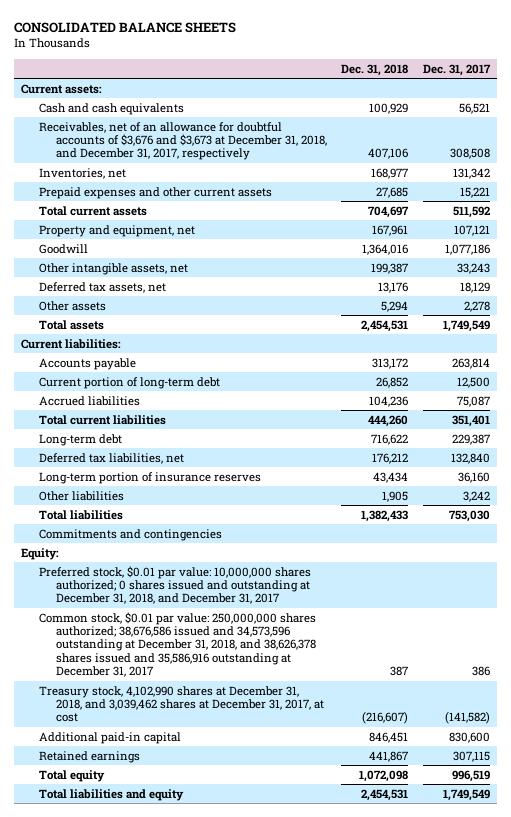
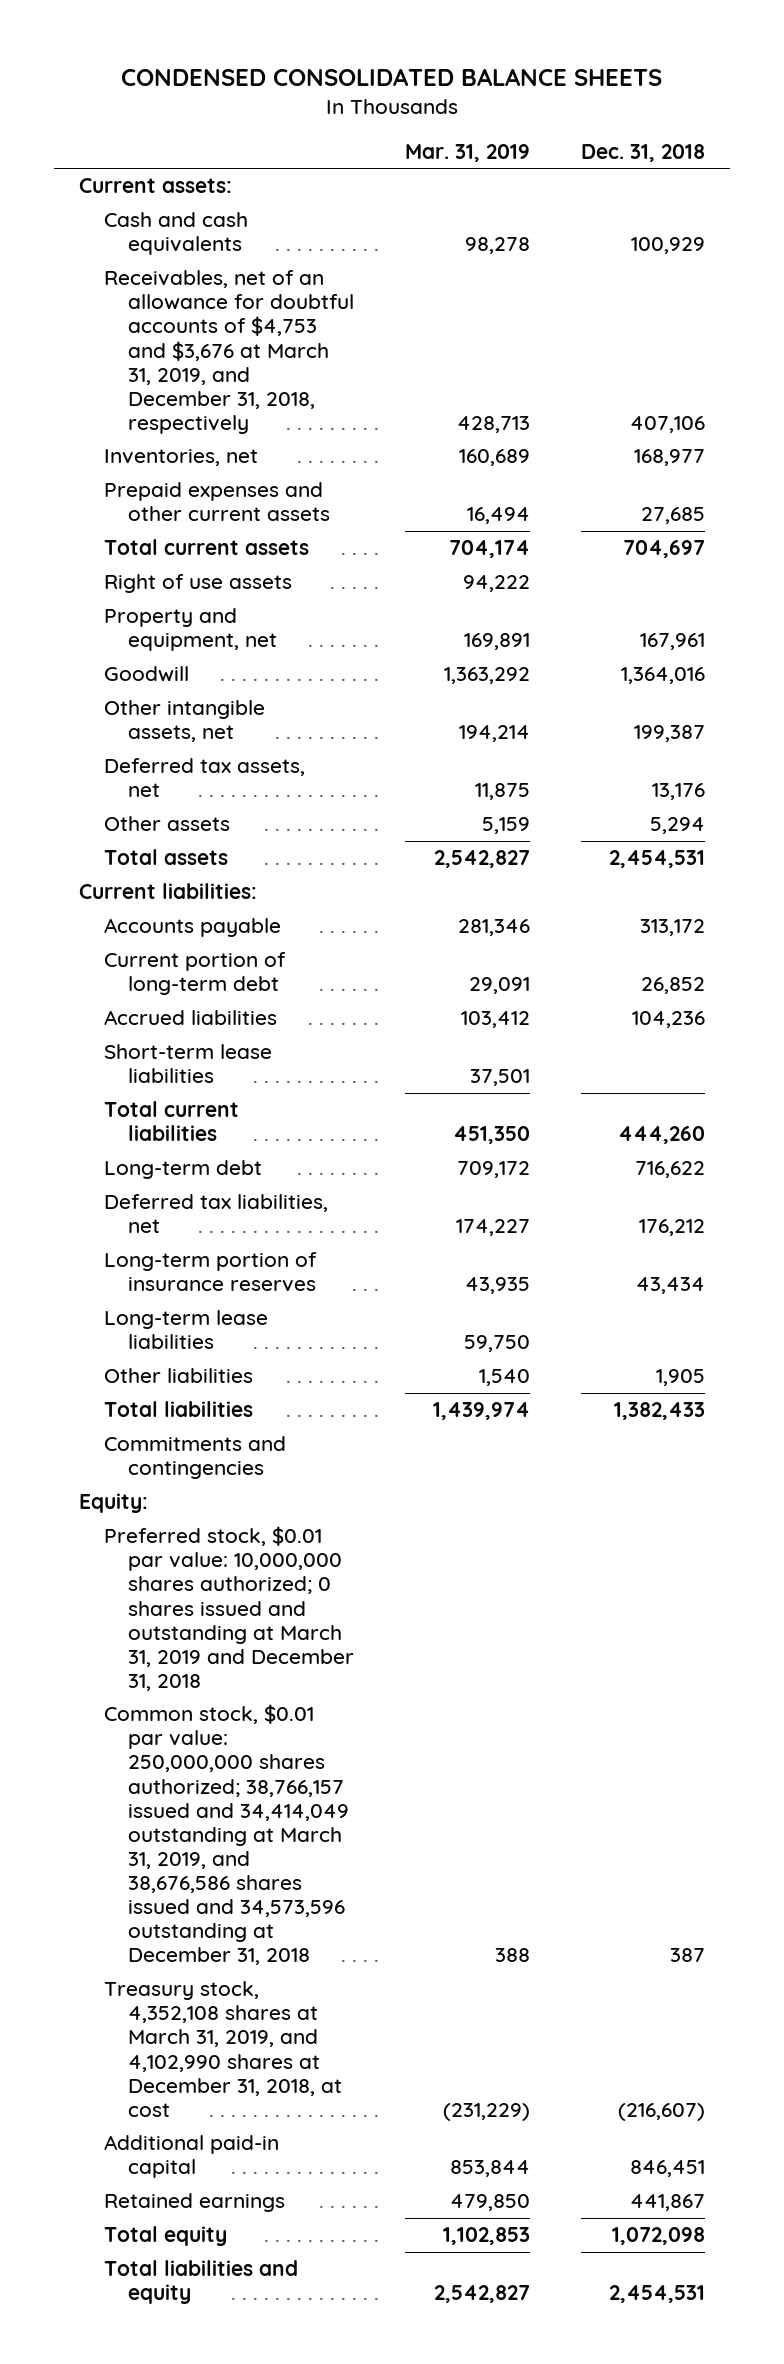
- CONSOLIDATED BALANCE SHEETS
+ CONDENSED CONSOLIDATED BALANCE SHEETS
- | Dec. 31, 2018 | Dec. 31, 2017
+ | Mar. 31, 2019 | Dec. 31, 2018
- Receivables, net of an allowance for doubtful accounts of $3,676 and $3,673 at December 31, 2018, and December 31, 2017, respectively | 407,106 | 308,508
+ Receivables, net of an allowance for doubtful accounts of $4,753 and $3,676 at March 31, 2019, and December 31, 2018, respectively | 428,713 | 407,106
+ Right of use assets | 94,222 |
+ Short-term lease liabilities | 37,501 |
+ Long-term lease liabilities | 59,750 |
- Preferred stock, $0.01 par value: 10,000,000 shares authorized; 0 shares issued and outstanding at December 31, 2018, and December 31, 2017
- Common stock, $0.01 par value: 250,000,000 shares authorized; 38,676,586 issued and 34,573,596 outstanding at December 31, 2018, and 38,626,378 shares issued and 35,586,916 outstanding at December 31, 2017 | 387 | 386
- Treasury stock, 4,102,990 shares at December 31, 2018, and 3,039,462 shares at December 31, 2017, at cost | (216,607) | (141,582)
+ Preferred stock, $0.01 par value: 10,000,000 shares authorized; 0 shares issued and outstanding at March 31, 2019 and December 31, 2018
+ Common stock, $0.01 par value: 250,000,000 shares authorized; 38,766,157 issued and 34,414,049 outstanding at March 31, 2019, and 38,676,586 shares issued and 34,573,596 outstanding at December 31, 2018 | 388 | 387
+ Treasury stock, 4,352,108 shares at March 31, 2019, and 4,102,990 shares at December 31, 2018, at cost | (231,229) | (216,607)

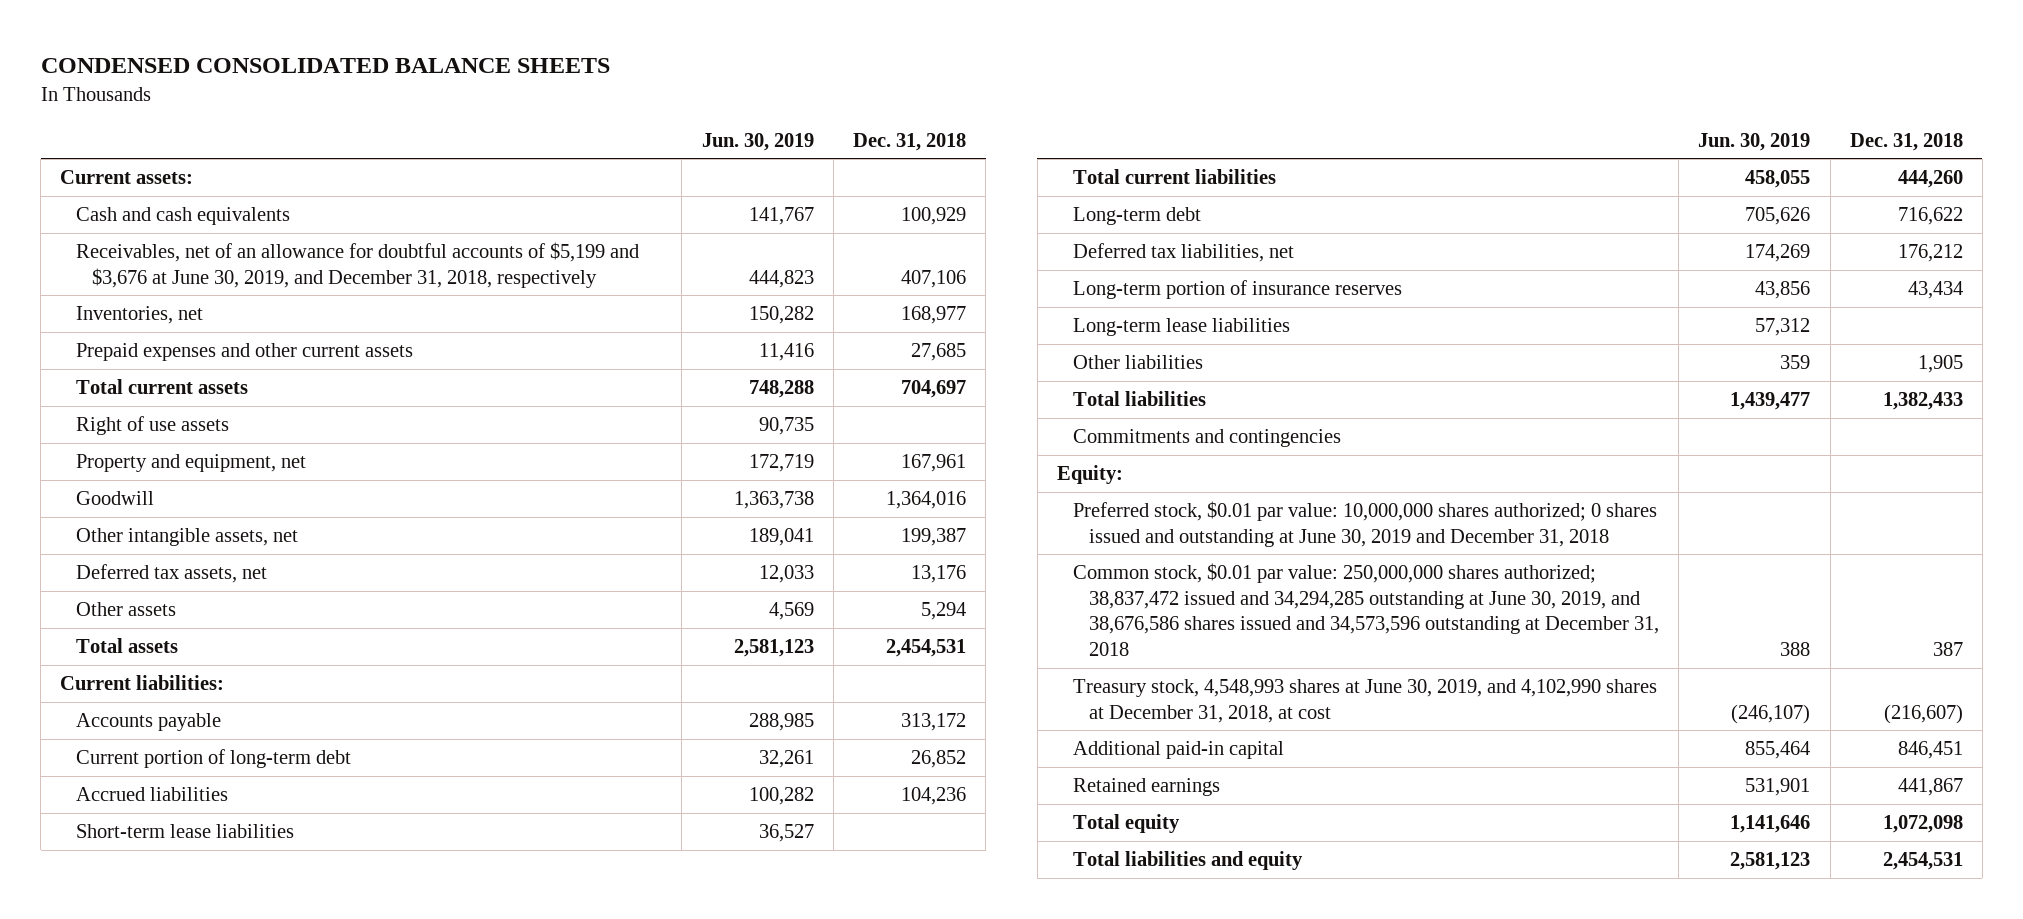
- | Mar. 31, 2019 | Dec. 31, 2018
+ | Jun. 30, 2019 | Dec. 31, 2018
- Receivables, net of an allowance for doubtful accounts of $4,753 and $3,676 at March 31, 2019, and December 31, 2018, respectively | 428,713 | 407,106
+ Receivables, net of an allowance for doubtful accounts of $5,199 and $3,676 at June 30, 2019, and December 31, 2018, respectively | 444,823 | 407,106
- Preferred stock, $0.01 par value: 10,000,000 shares authorized; 0 shares issued and outstanding at March 31, 2019 and December 31, 2018
- Common stock, $0.01 par value: 250,000,000 shares authorized; 38,766,157 issued and 34,414,049 outstanding at March 31, 2019, and 38,676,586 shares issued and 34,573,596 outstanding at December 31, 2018 | 388 | 387
- Treasury stock, 4,352,108 shares at March 31, 2019, and 4,102,990 shares at December 31, 2018, at cost | (231,229) | (216,607)
+ Preferred stock, $0.01 par value: 10,000,000 shares authorized; 0 shares issued and outstanding at June 30, 2019 and December 31, 2018
+ Common stock, $0.01 par value: 250,000,000 shares authorized; 38,837,472 issued and 34,294,285 outstanding at June 30, 2019, and 38,676,586 shares issued and 34,573,596 outstanding at December 31, 2018 | 388 | 387
+ Treasury stock, 4,548,993 shares at June 30, 2019, and 4,102,990 shares at December 31, 2018, at cost | (246,107) | (216,607)

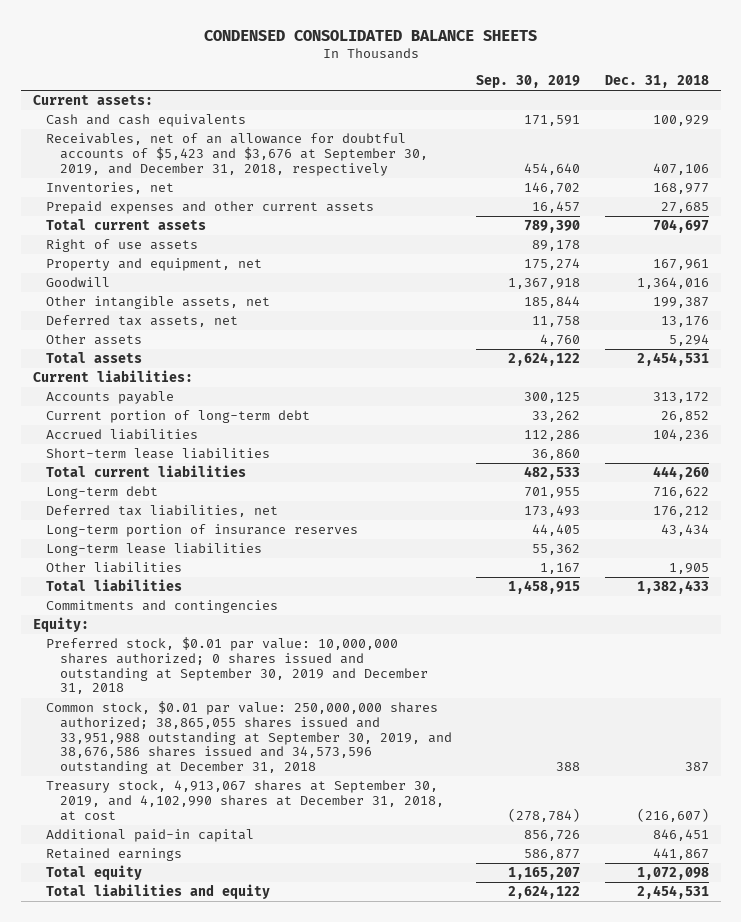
- | Jun. 30, 2019 | Dec. 31, 2018
+ | Sep. 30, 2019 | Dec. 31, 2018
- Receivables, net of an allowance for doubtful accounts of $5,199 and $3,676 at June 30, 2019, and December 31, 2018, respectively | 444,823 | 407,106
+ Receivables, net of an allowance for doubtful accounts of $5,423 and $3,676 at September 30, 2019, and December 31, 2018, respectively | 454,640 | 407,106
- Preferred stock, $0.01 par value: 10,000,000 shares authorized; 0 shares issued and outstanding at June 30, 2019 and December 31, 2018
- Common stock, $0.01 par value: 250,000,000 shares authorized; 38,837,472 issued and 34,294,285 outstanding at June 30, 2019, and 38,676,586 shares issued and 34,573,596 outstanding at December 31, 2018 | 388 | 387
- Treasury stock, 4,548,993 shares at June 30, 2019, and 4,102,990 shares at December 31, 2018, at cost | (246,107) | (216,607)
+ Preferred stock, $0.01 par value: 10,000,000 shares authorized; 0 shares issued and outstanding at September 30, 2019 and December 31, 2018
+ Common stock, $0.01 par value: 250,000,000 shares authorized; 38,865,055 shares issued and 33,951,988 outstanding at September 30, 2019, and 38,676,586 shares issued and 34,573,596 outstanding at December 31, 2018 | 388 | 387
+ Treasury stock, 4,913,067 shares at September 30, 2019, and 4,102,990 shares at December 31, 2018, at cost | (278,784) | (216,607)

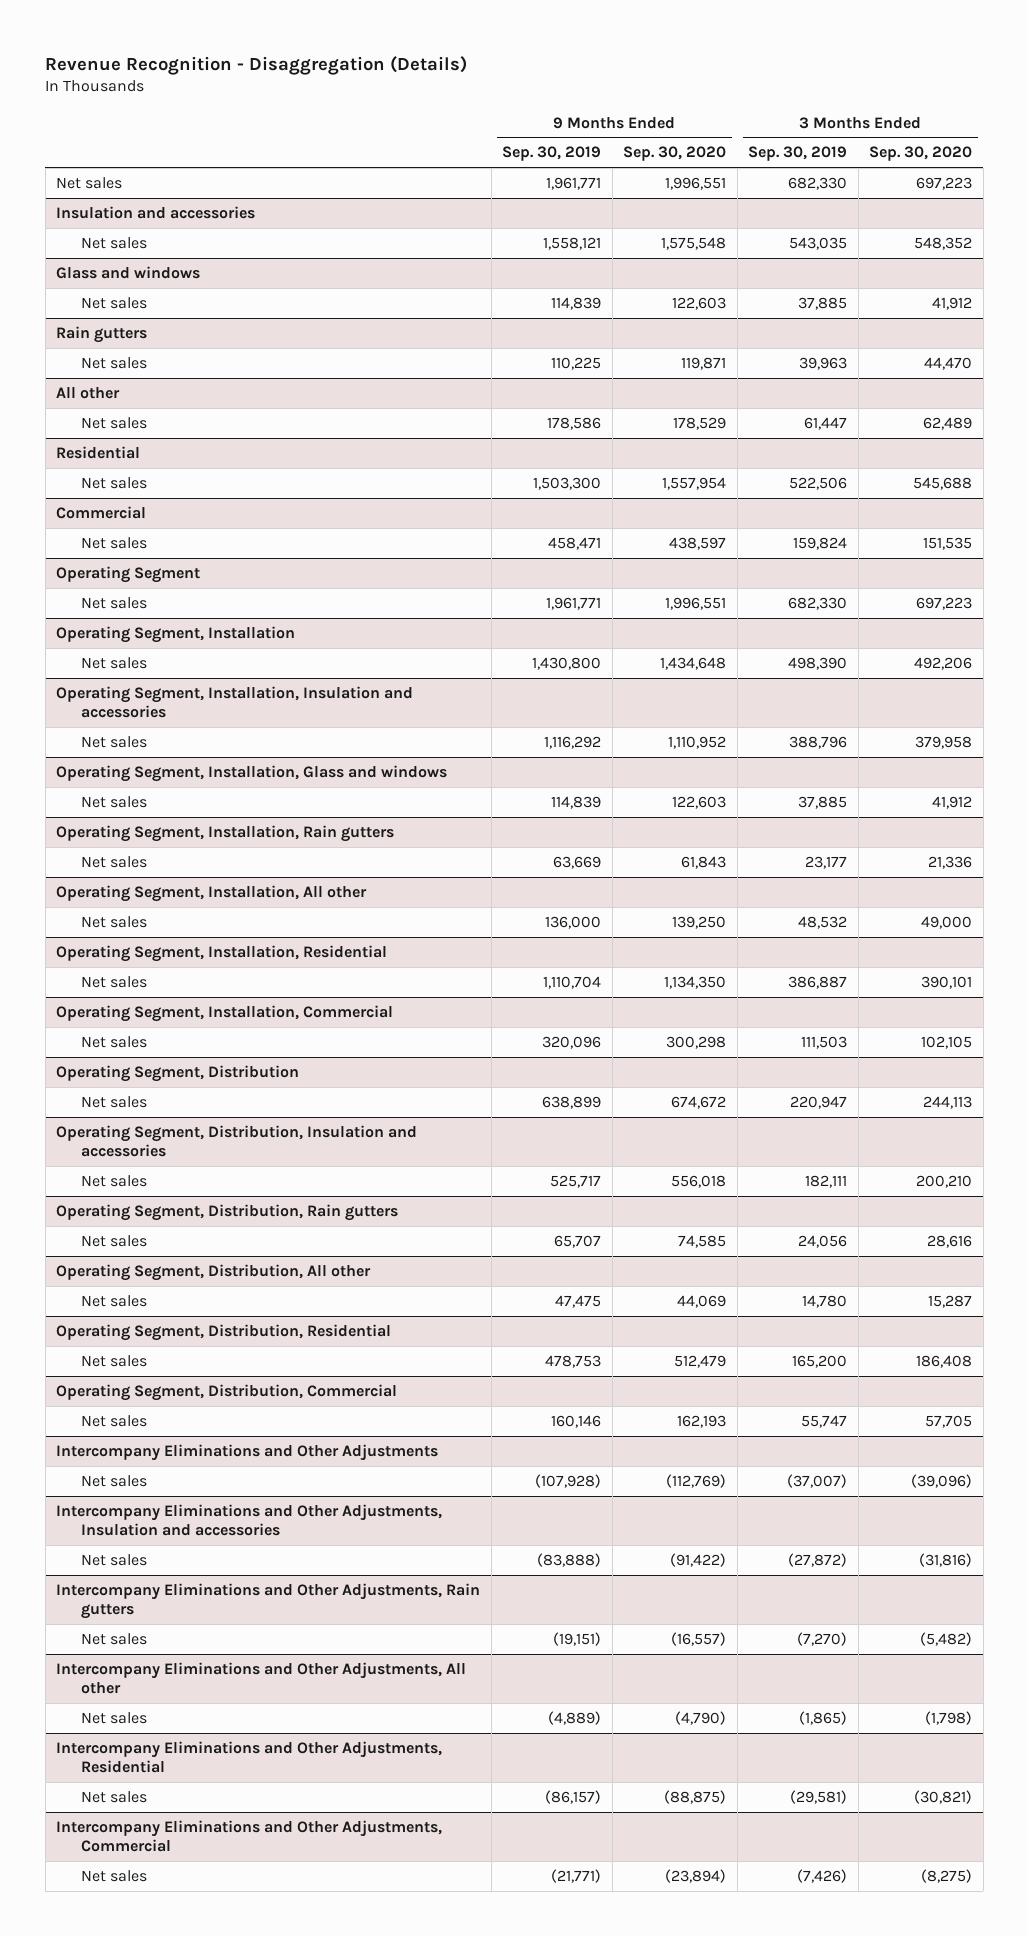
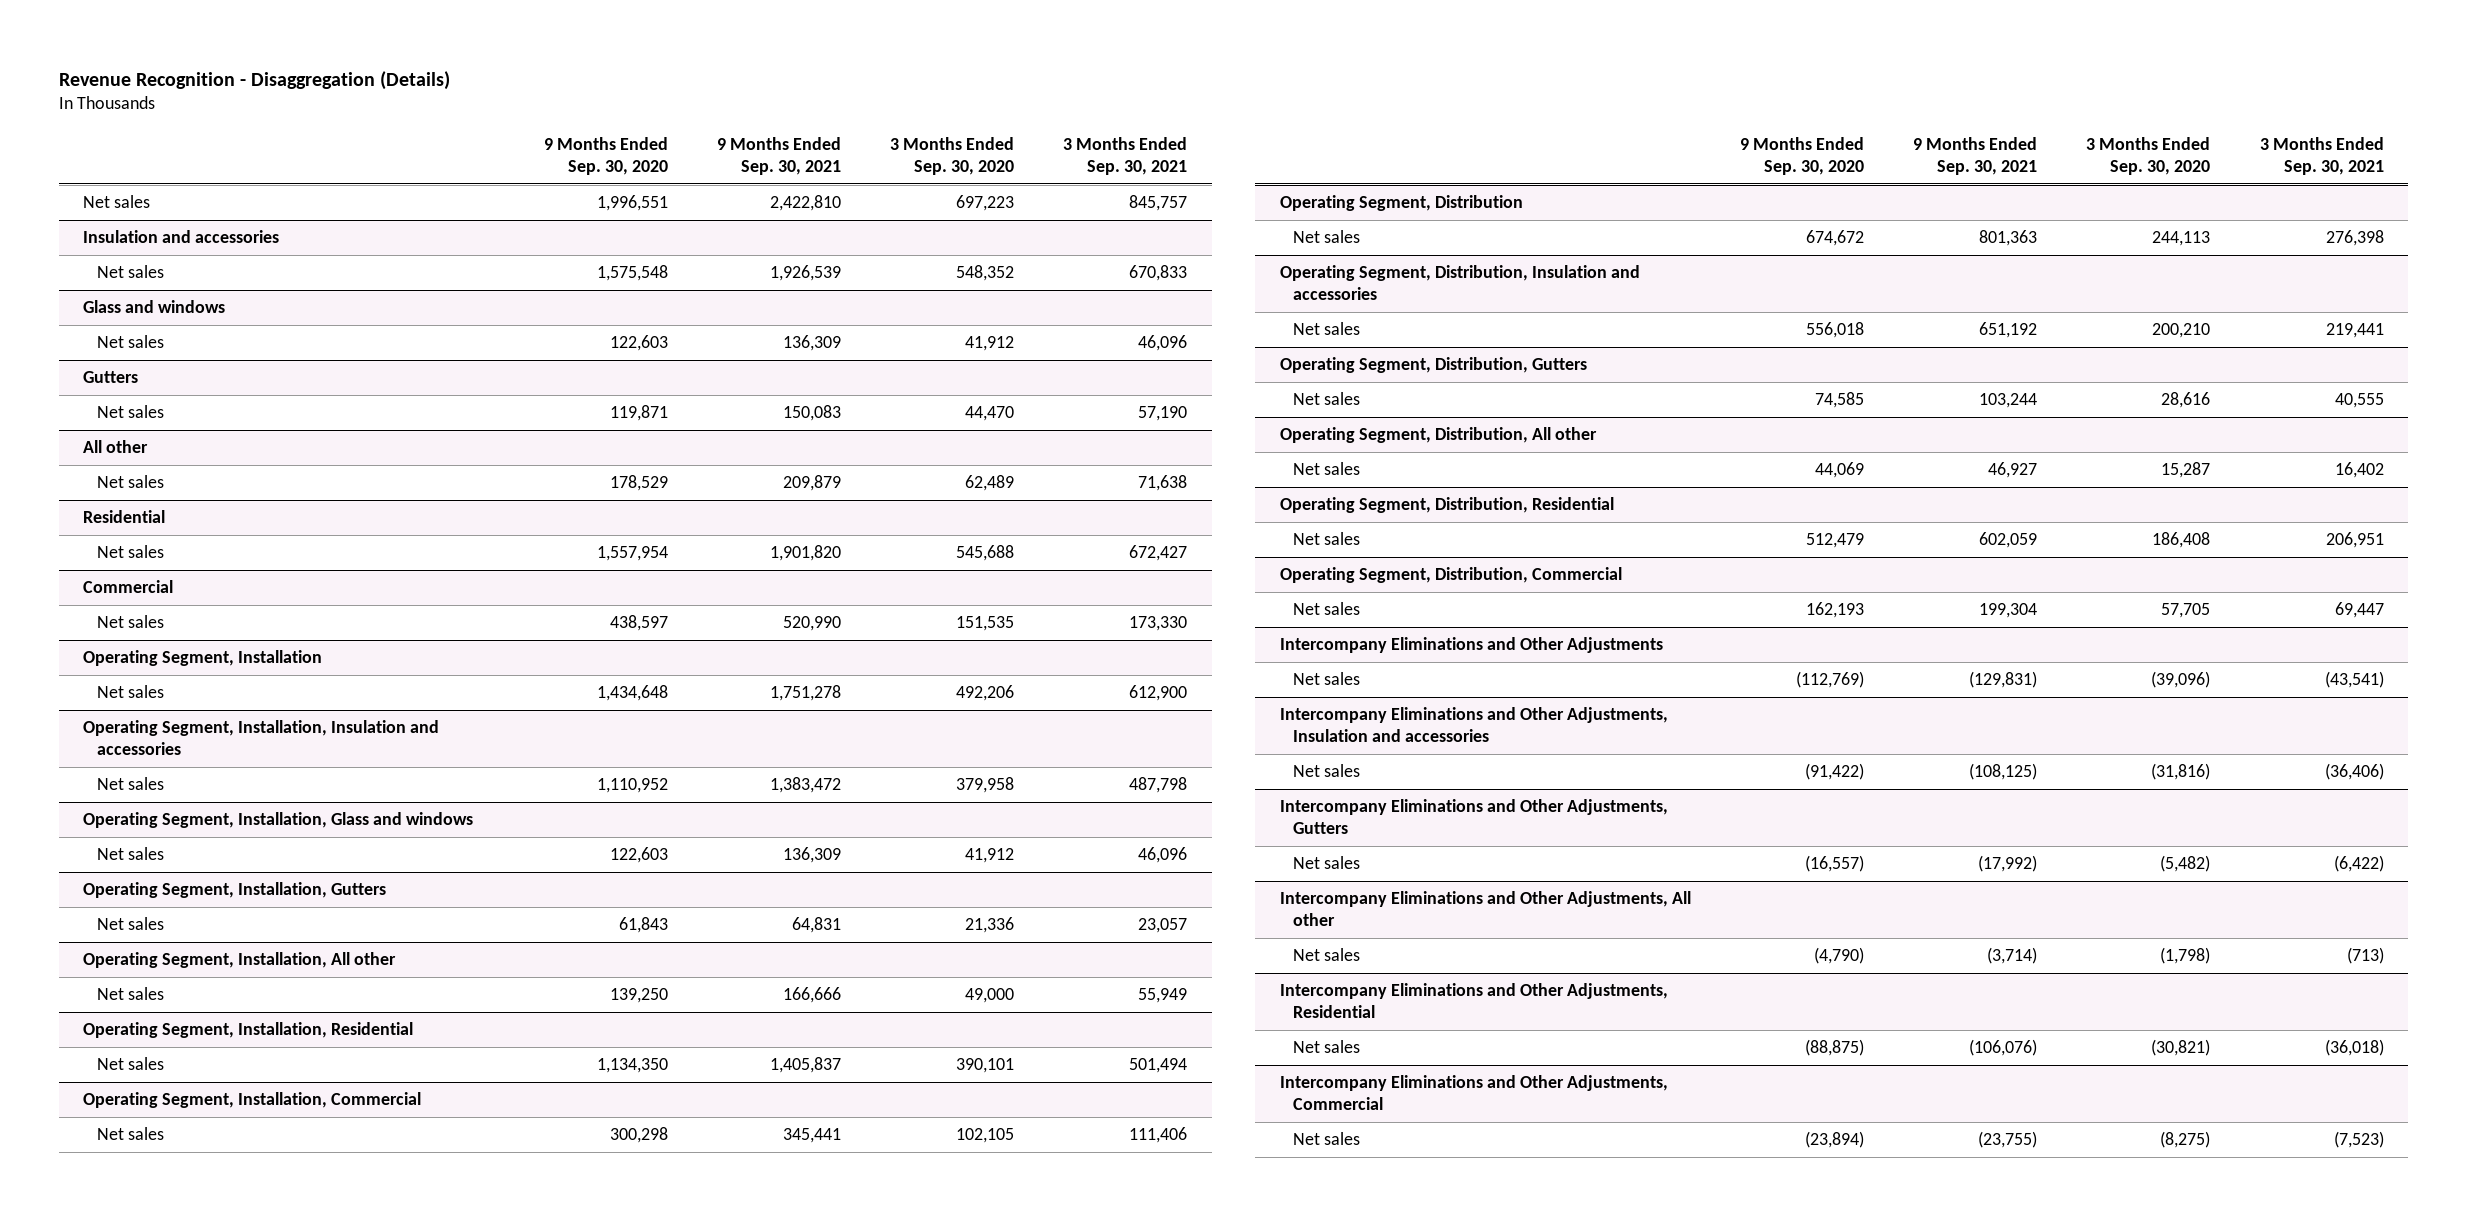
- | 9 Months Ended Sep. 30, 2019 | 9 Months Ended Sep. 30, 2020 | 3 Months Ended Sep. 30, 2019 | 3 Months Ended Sep. 30, 2020
+ | 9 Months Ended Sep. 30, 2020 | 9 Months Ended Sep. 30, 2021 | 3 Months Ended Sep. 30, 2020 | 3 Months Ended Sep. 30, 2021
- Rain gutters
+ Gutters
- Operating Segment
- Net sales | 1,961,771 | 1,996,551 | 682,330 | 697,223
- Operating Segment, Installation, Rain gutters
+ Operating Segment, Installation, Gutters
- Operating Segment, Distribution, Rain gutters
+ Operating Segment, Distribution, Gutters
- Intercompany Eliminations and Other Adjustments, Rain gutters
+ Intercompany Eliminations and Other Adjustments, Gutters

